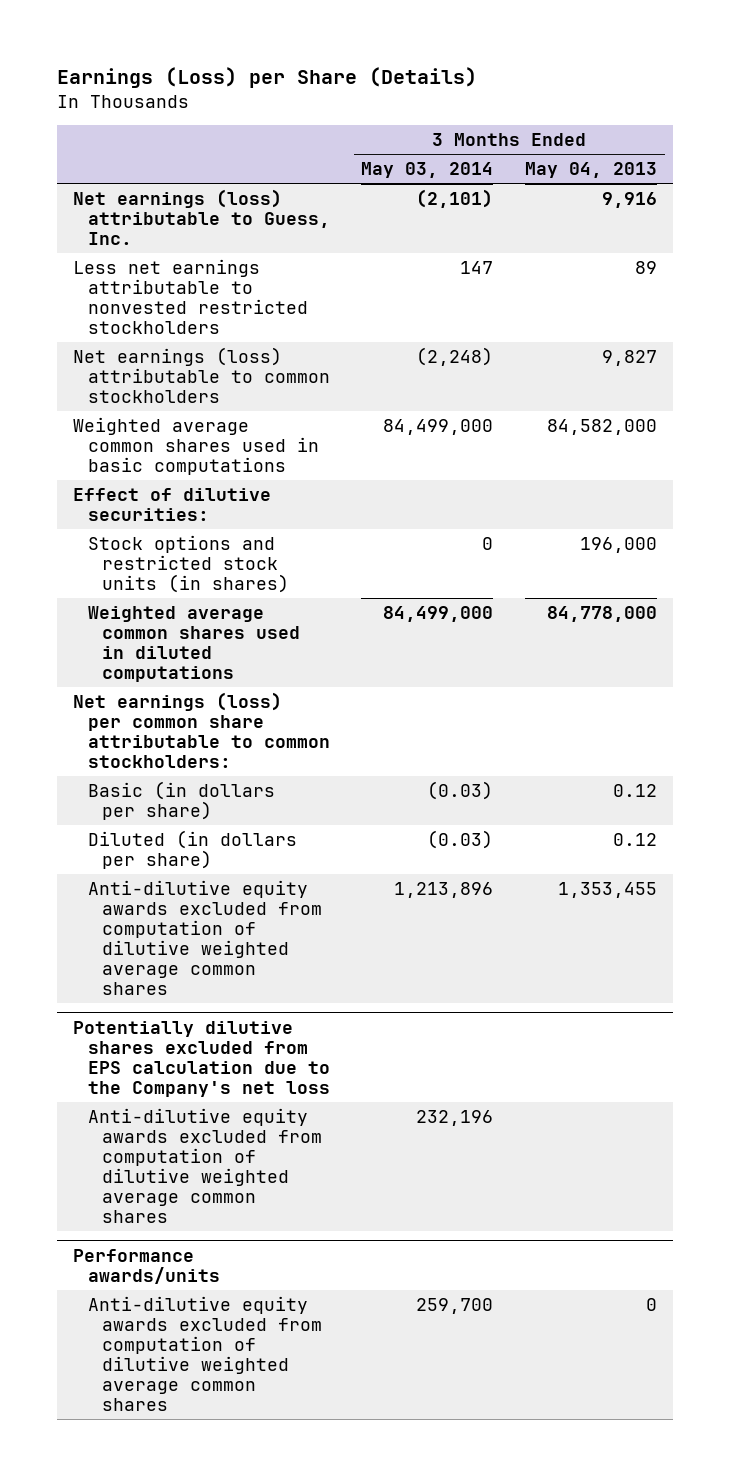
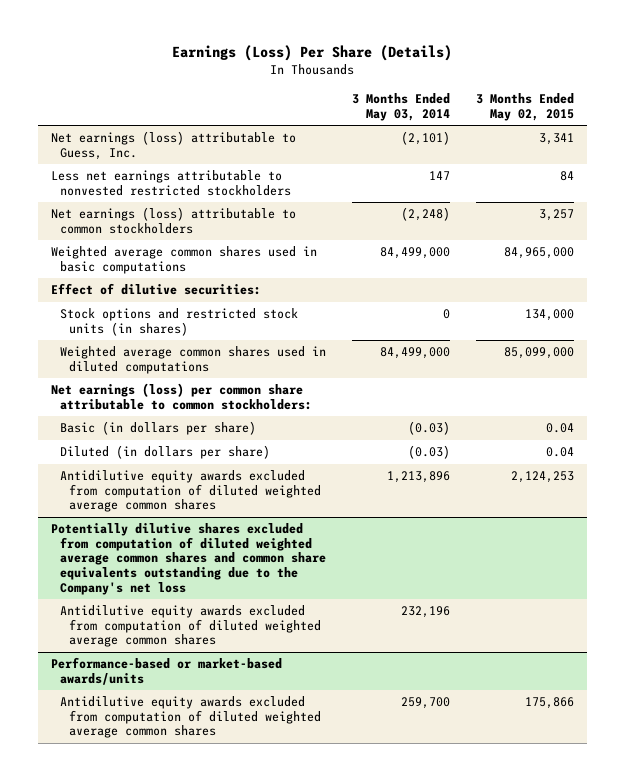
- Earnings (Loss) per Share (Details)
+ Earnings (Loss) Per Share (Details)
- | 3 Months Ended May 03, 2014 | 3 Months Ended May 04, 2013
+ | 3 Months Ended May 03, 2014 | 3 Months Ended May 02, 2015
- Anti-dilutive equity awards excluded from computation of dilutive weighted average common shares | 1,213,896 | 1,353,455
- Potentially dilutive shares excluded from EPS calculation due to the Company's net loss
- Anti-dilutive equity awards excluded from computation of dilutive weighted average common shares | 232,196 |
- Performance awards/units
- Anti-dilutive equity awards excluded from computation of dilutive weighted average common shares | 259,700 | 0
+ Antidilutive equity awards excluded from computation of diluted weighted average common shares | 1,213,896 | 2,124,253
+ Potentially dilutive shares excluded from computation of diluted weighted average common shares and common share equivalents outstanding due to the Company's net loss
+ Antidilutive equity awards excluded from computation of diluted weighted average common shares | 232,196 |
+ Performance-based or market-based awards/units
+ Antidilutive equity awards excluded from computation of diluted weighted average common shares | 259,700 | 175,866

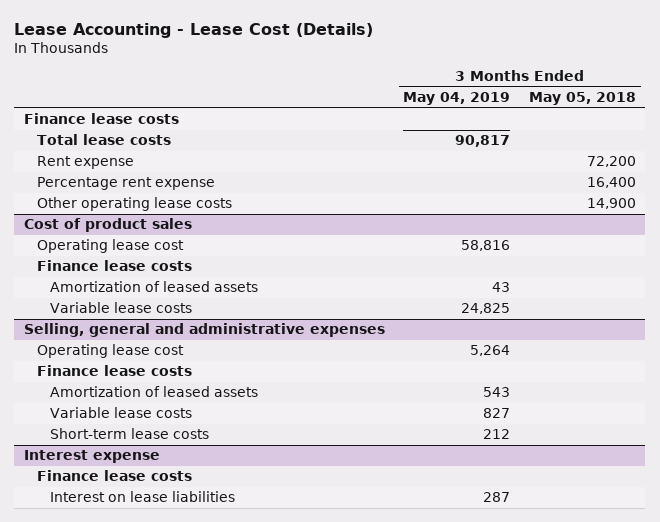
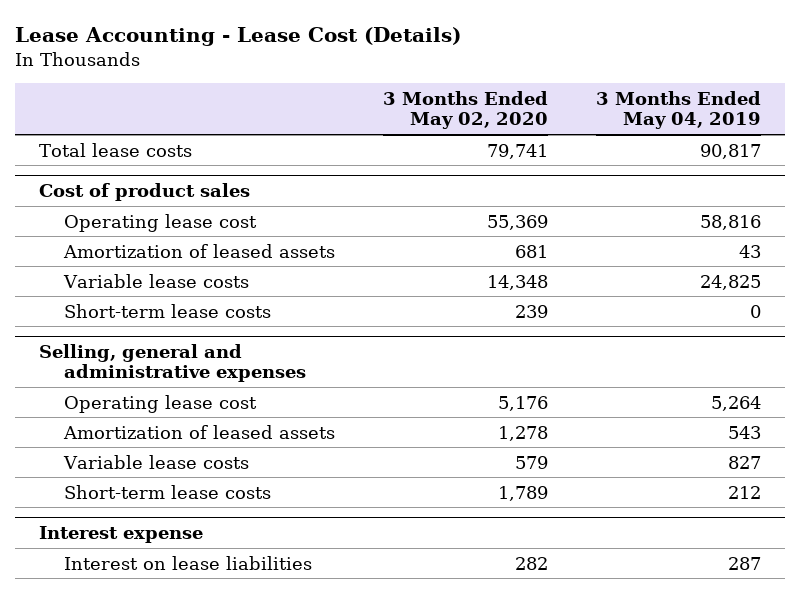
- | 3 Months Ended May 04, 2019 | 3 Months Ended May 05, 2018
+ | 3 Months Ended May 02, 2020 | 3 Months Ended May 04, 2019
- Finance lease costs
- Rent expense | | 72,200
- Percentage rent expense | | 16,400
- Other operating lease costs | | 14,900
@ Cost of product sales
- Finance lease costs
+ Short-term lease costs | 239 | 0
@ Selling, general and administrative expenses
- Finance lease costs
@ Interest expense
- Finance lease costs

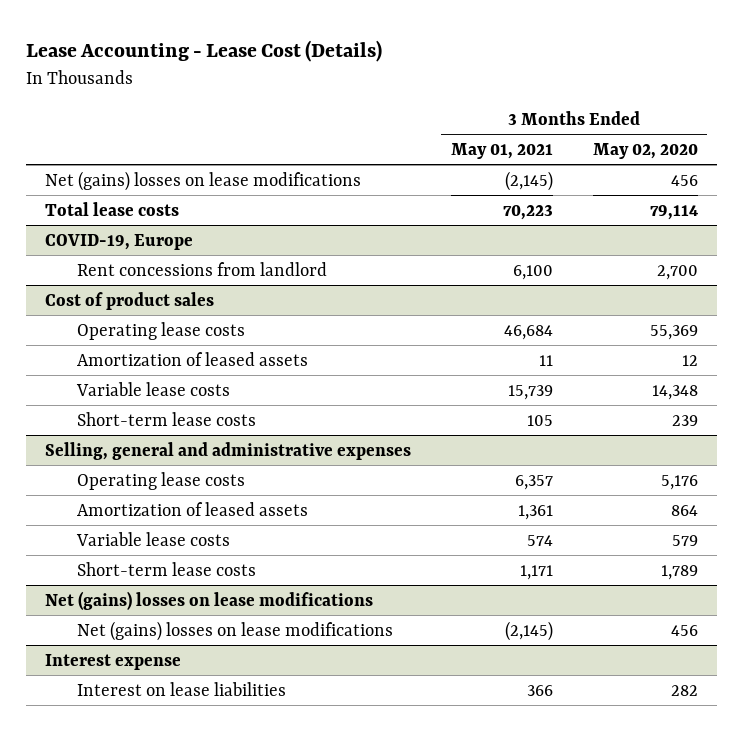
- | 3 Months Ended May 02, 2020 | 3 Months Ended May 04, 2019
+ | 3 Months Ended May 01, 2021 | 3 Months Ended May 02, 2020
- Total lease costs | 79,741 | 90,817
+ Net (gains) losses on lease modifications | (2,145) | 456
+ Total lease costs | 70,223 | 79,114
+ COVID-19, Europe
+ Rent concessions from landlord | 6,100 | 2,700
@ Cost of product sales
- Operating lease cost | 55,369 | 58,816
- Amortization of leased assets | 681 | 43
+ Operating lease costs | 46,684 | 55,369
+ Amortization of leased assets | 11 | 12
@ Selling, general and administrative expenses
- Operating lease cost | 5,176 | 5,264
- Amortization of leased assets | 1,278 | 543
+ Operating lease costs | 6,357 | 5,176
+ Amortization of leased assets | 1,361 | 864
+ Net (gains) losses on lease modifications
+ Net (gains) losses on lease modifications | (2,145) | 456

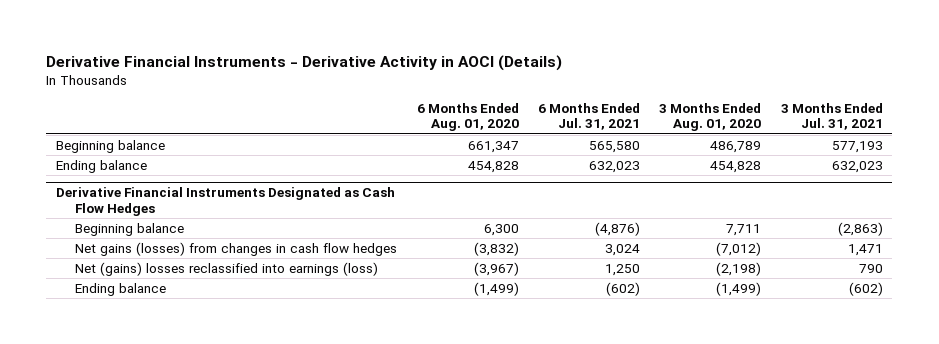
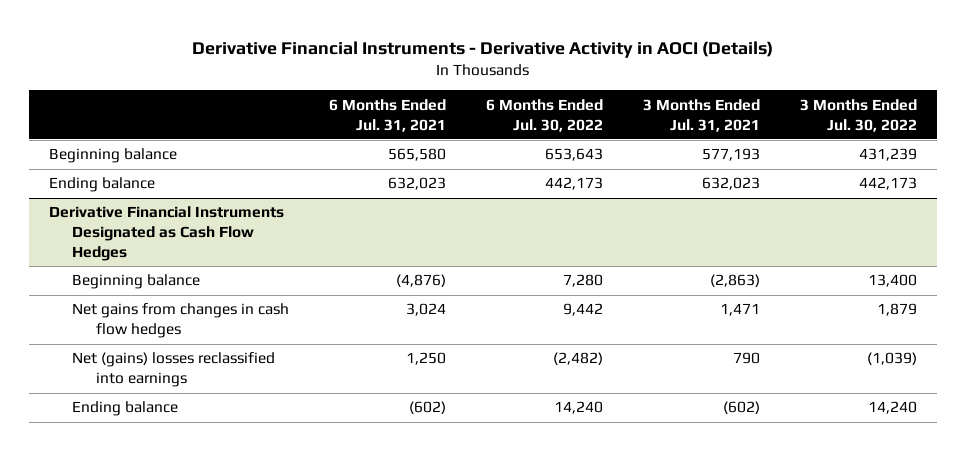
- | 6 Months Ended Aug. 01, 2020 | 6 Months Ended Jul. 31, 2021 | 3 Months Ended Aug. 01, 2020 | 3 Months Ended Jul. 31, 2021
+ | 6 Months Ended Jul. 31, 2021 | 6 Months Ended Jul. 30, 2022 | 3 Months Ended Jul. 31, 2021 | 3 Months Ended Jul. 30, 2022
@ Derivative Financial Instruments Designated as Cash Flow Hedges
- Net gains (losses) from changes in cash flow hedges | (3,832) | 3,024 | (7,012) | 1,471
- Net (gains) losses reclassified into earnings (loss) | (3,967) | 1,250 | (2,198) | 790
+ Net gains from changes in cash flow hedges | 3,024 | 9,442 | 1,471 | 1,879
+ Net (gains) losses reclassified into earnings | 1,250 | (2,482) | 790 | (1,039)

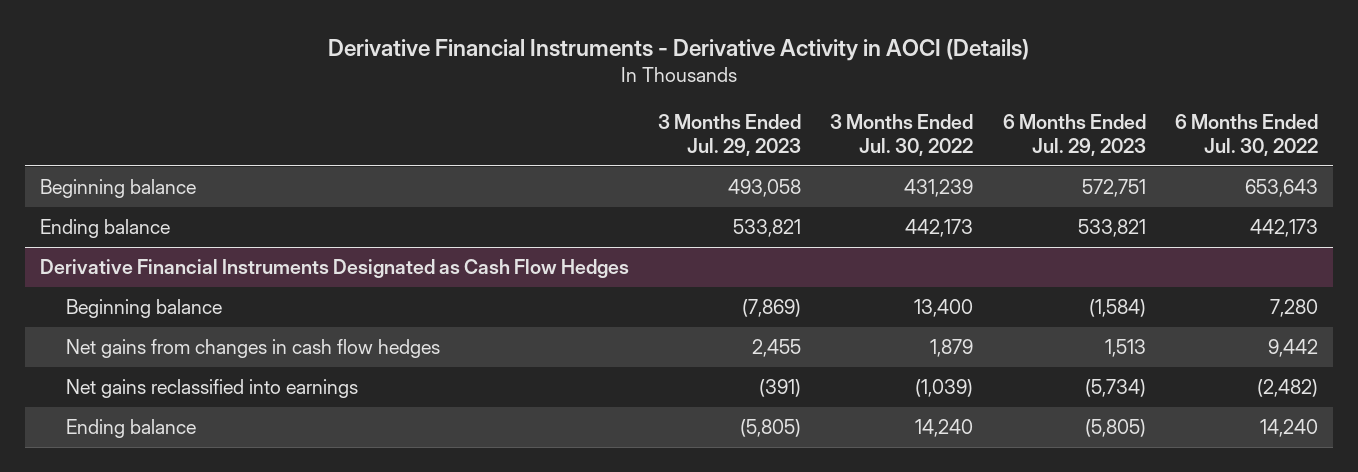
- | 6 Months Ended Jul. 31, 2021 | 6 Months Ended Jul. 30, 2022 | 3 Months Ended Jul. 31, 2021 | 3 Months Ended Jul. 30, 2022
+ | 3 Months Ended Jul. 29, 2023 | 3 Months Ended Jul. 30, 2022 | 6 Months Ended Jul. 29, 2023 | 6 Months Ended Jul. 30, 2022
@ Derivative Financial Instruments Designated as Cash Flow Hedges
- Net (gains) losses reclassified into earnings | 1,250 | (2,482) | 790 | (1,039)
+ Net gains reclassified into earnings | (391) | (1,039) | (5,734) | (2,482)

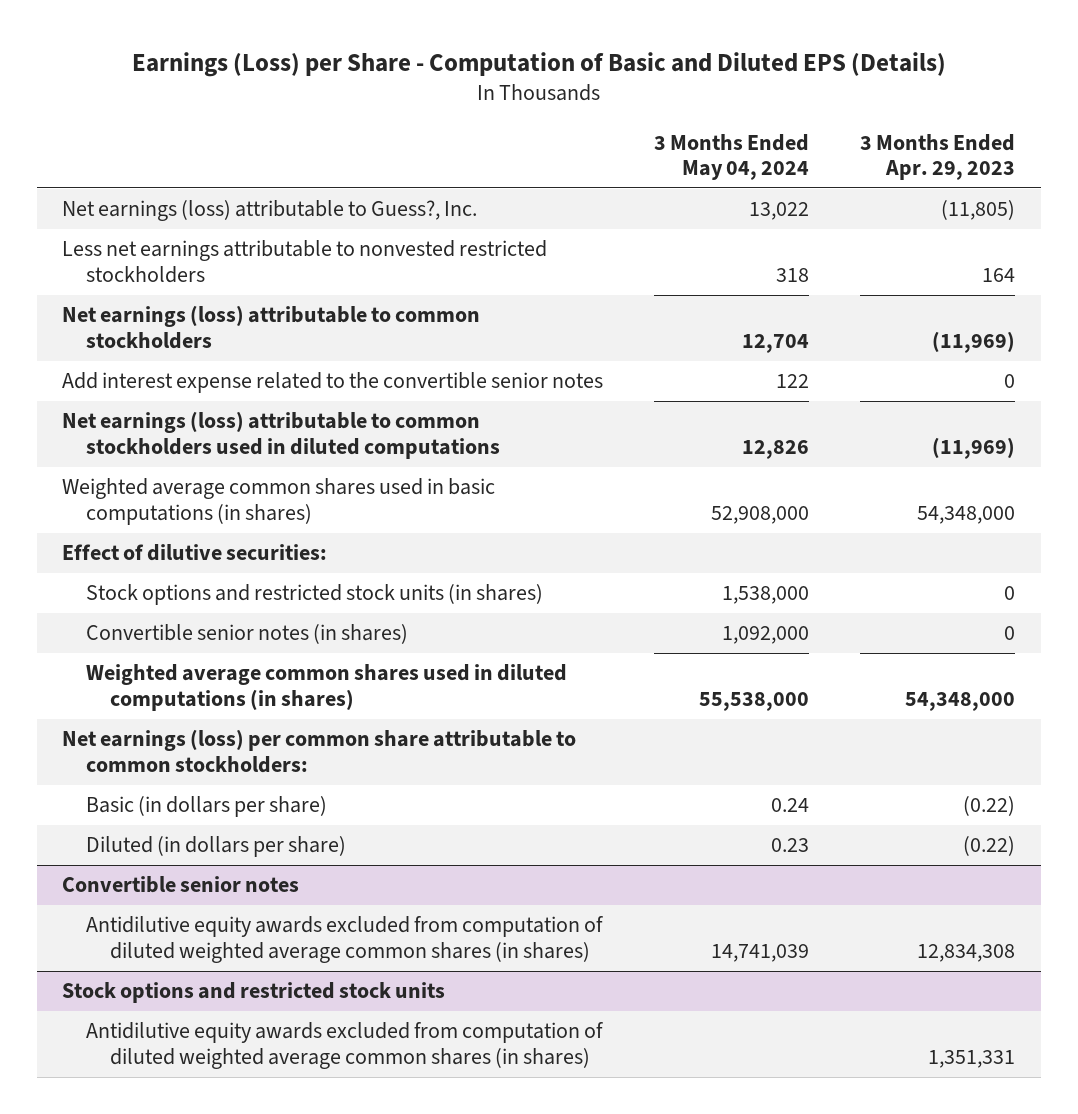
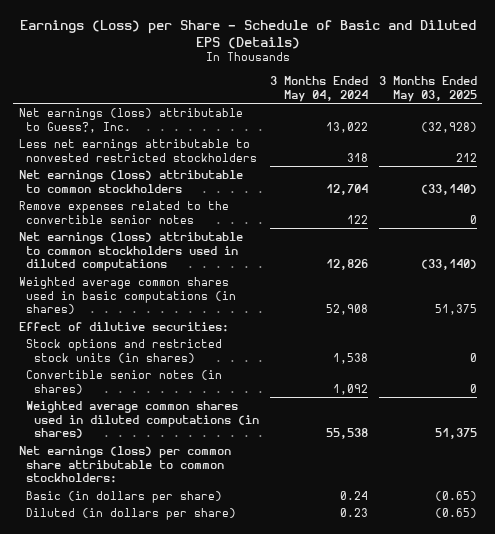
- Earnings (Loss) per Share - Computation of Basic and Diluted EPS (Details)
+ Earnings (Loss) per Share - Schedule of Basic and Diluted EPS (Details)
- | 3 Months Ended May 04, 2024 | 3 Months Ended Apr. 29, 2023
+ | 3 Months Ended May 04, 2024 | 3 Months Ended May 03, 2025
- Add interest expense related to the convertible senior notes | 122 | 0
+ Remove expenses related to the convertible senior notes | 122 | 0
- Weighted average common shares used in basic computations (in shares) | 52,908,000 | 54,348,000
+ Weighted average common shares used in basic computations (in shares) | 52,908 | 51,375
- Stock options and restricted stock units (in shares) | 1,538,000 | 0
- Convertible senior notes (in shares) | 1,092,000 | 0
- Weighted average common shares used in diluted computations (in shares) | 55,538,000 | 54,348,000
+ Stock options and restricted stock units (in shares) | 1,538 | 0
+ Convertible senior notes (in shares) | 1,092 | 0
+ Weighted average common shares used in diluted computations (in shares) | 55,538 | 51,375
- Convertible senior notes
- Antidilutive equity awards excluded from computation of diluted weighted average common shares (in shares) | 14,741,039 | 12,834,308
- Stock options and restricted stock units
- Antidilutive equity awards excluded from computation of diluted weighted average common shares (in shares) | | 1,351,331

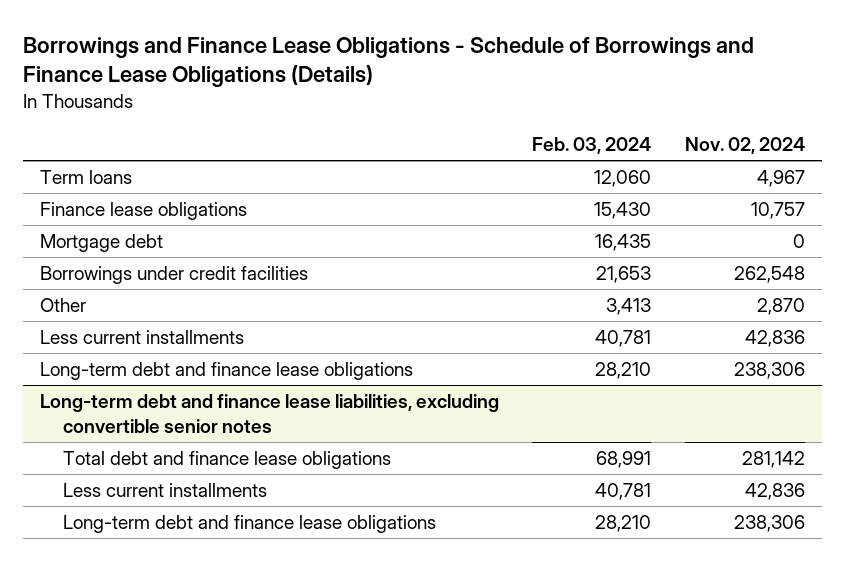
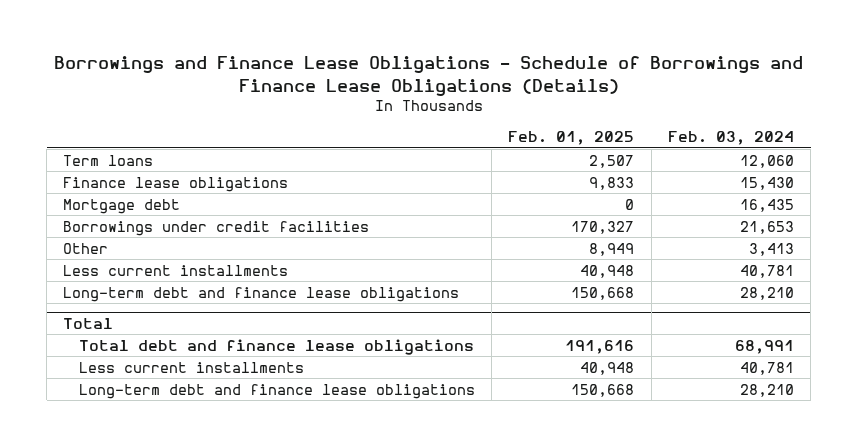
- | Feb. 03, 2024 | Nov. 02, 2024
+ | Feb. 01, 2025 | Feb. 03, 2024
- Long-term debt and finance lease liabilities, excluding convertible senior notes
+ Total

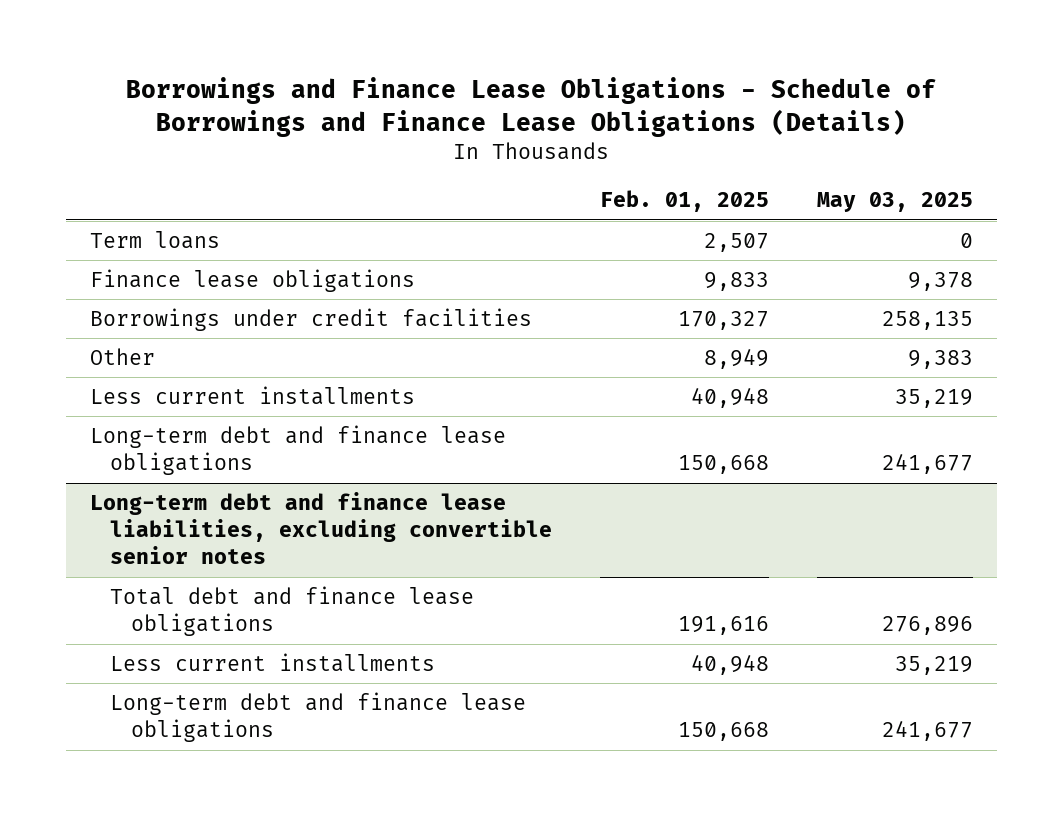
- | Feb. 01, 2025 | Feb. 03, 2024
+ | Feb. 01, 2025 | May 03, 2025
- Mortgage debt | 0 | 16,435
- Total
+ Long-term debt and finance lease liabilities, excluding convertible senior notes

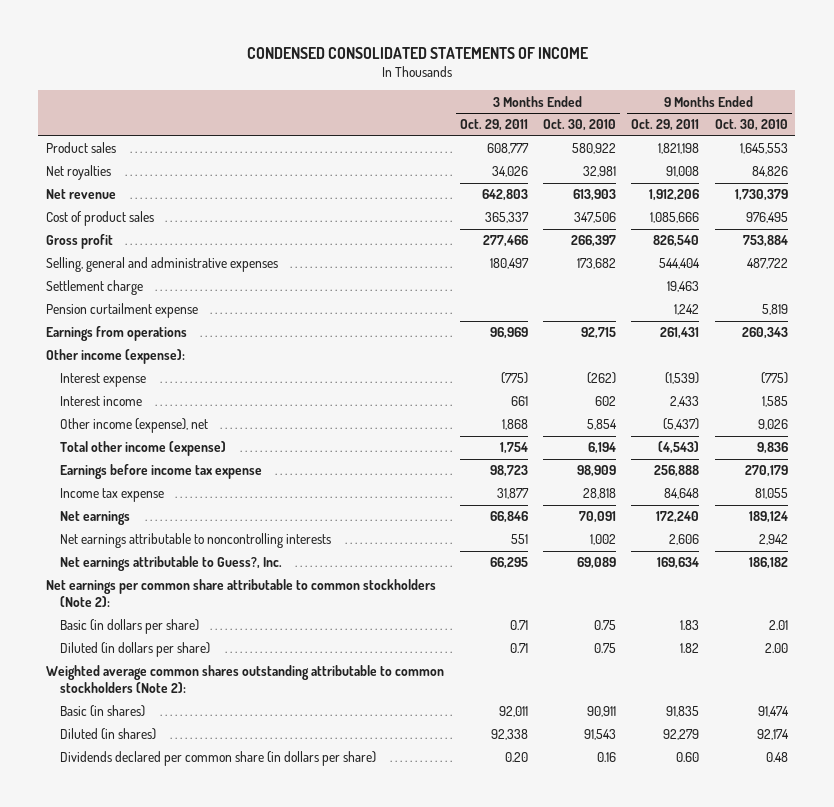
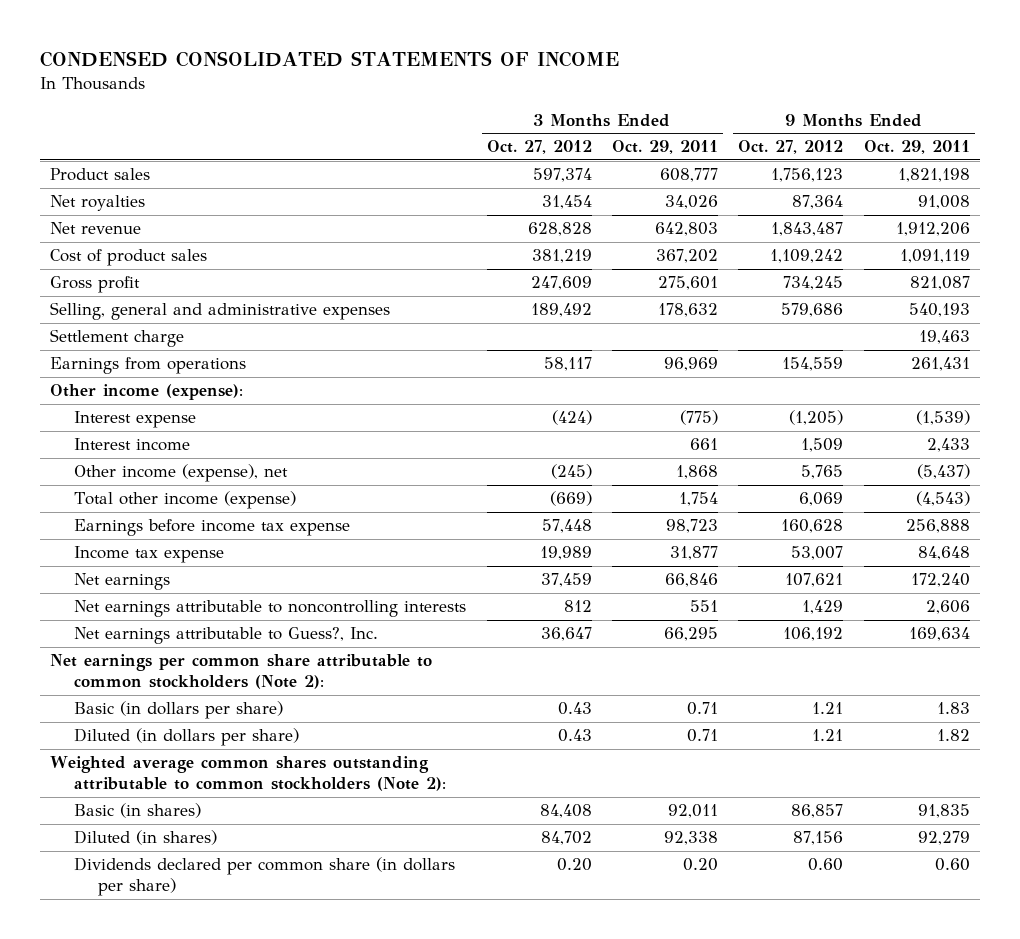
- | 3 Months Ended Oct. 29, 2011 | 3 Months Ended Oct. 30, 2010 | 9 Months Ended Oct. 29, 2011 | 9 Months Ended Oct. 30, 2010
+ | 3 Months Ended Oct. 27, 2012 | 3 Months Ended Oct. 29, 2011 | 9 Months Ended Oct. 27, 2012 | 9 Months Ended Oct. 29, 2011
- Cost of product sales | 365,337 | 347,506 | 1,085,666 | 976,495
- Gross profit | 277,466 | 266,397 | 826,540 | 753,884
- Selling, general and administrative expenses | 180,497 | 173,682 | 544,404 | 487,722
+ Cost of product sales | 381,219 | 367,202 | 1,109,242 | 1,091,119
+ Gross profit | 247,609 | 275,601 | 734,245 | 821,087
+ Selling, general and administrative expenses | 189,492 | 178,632 | 579,686 | 540,193
- Pension curtailment expense | | | 1,242 | 5,819

